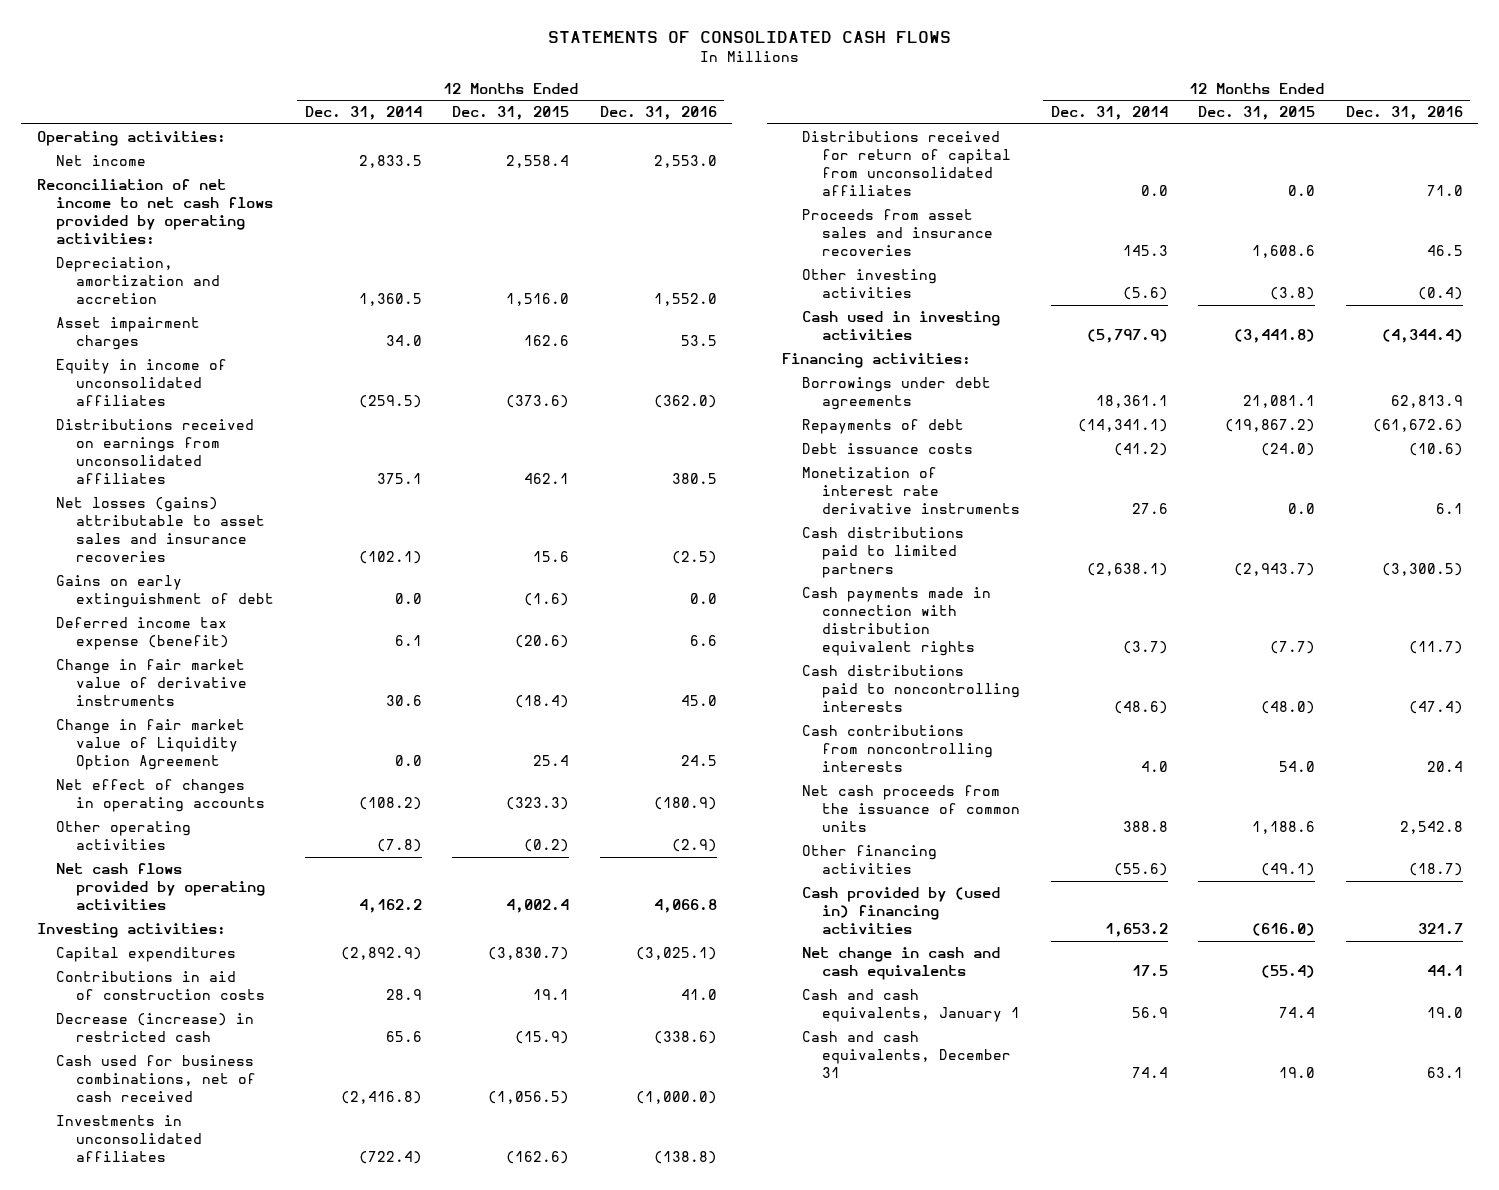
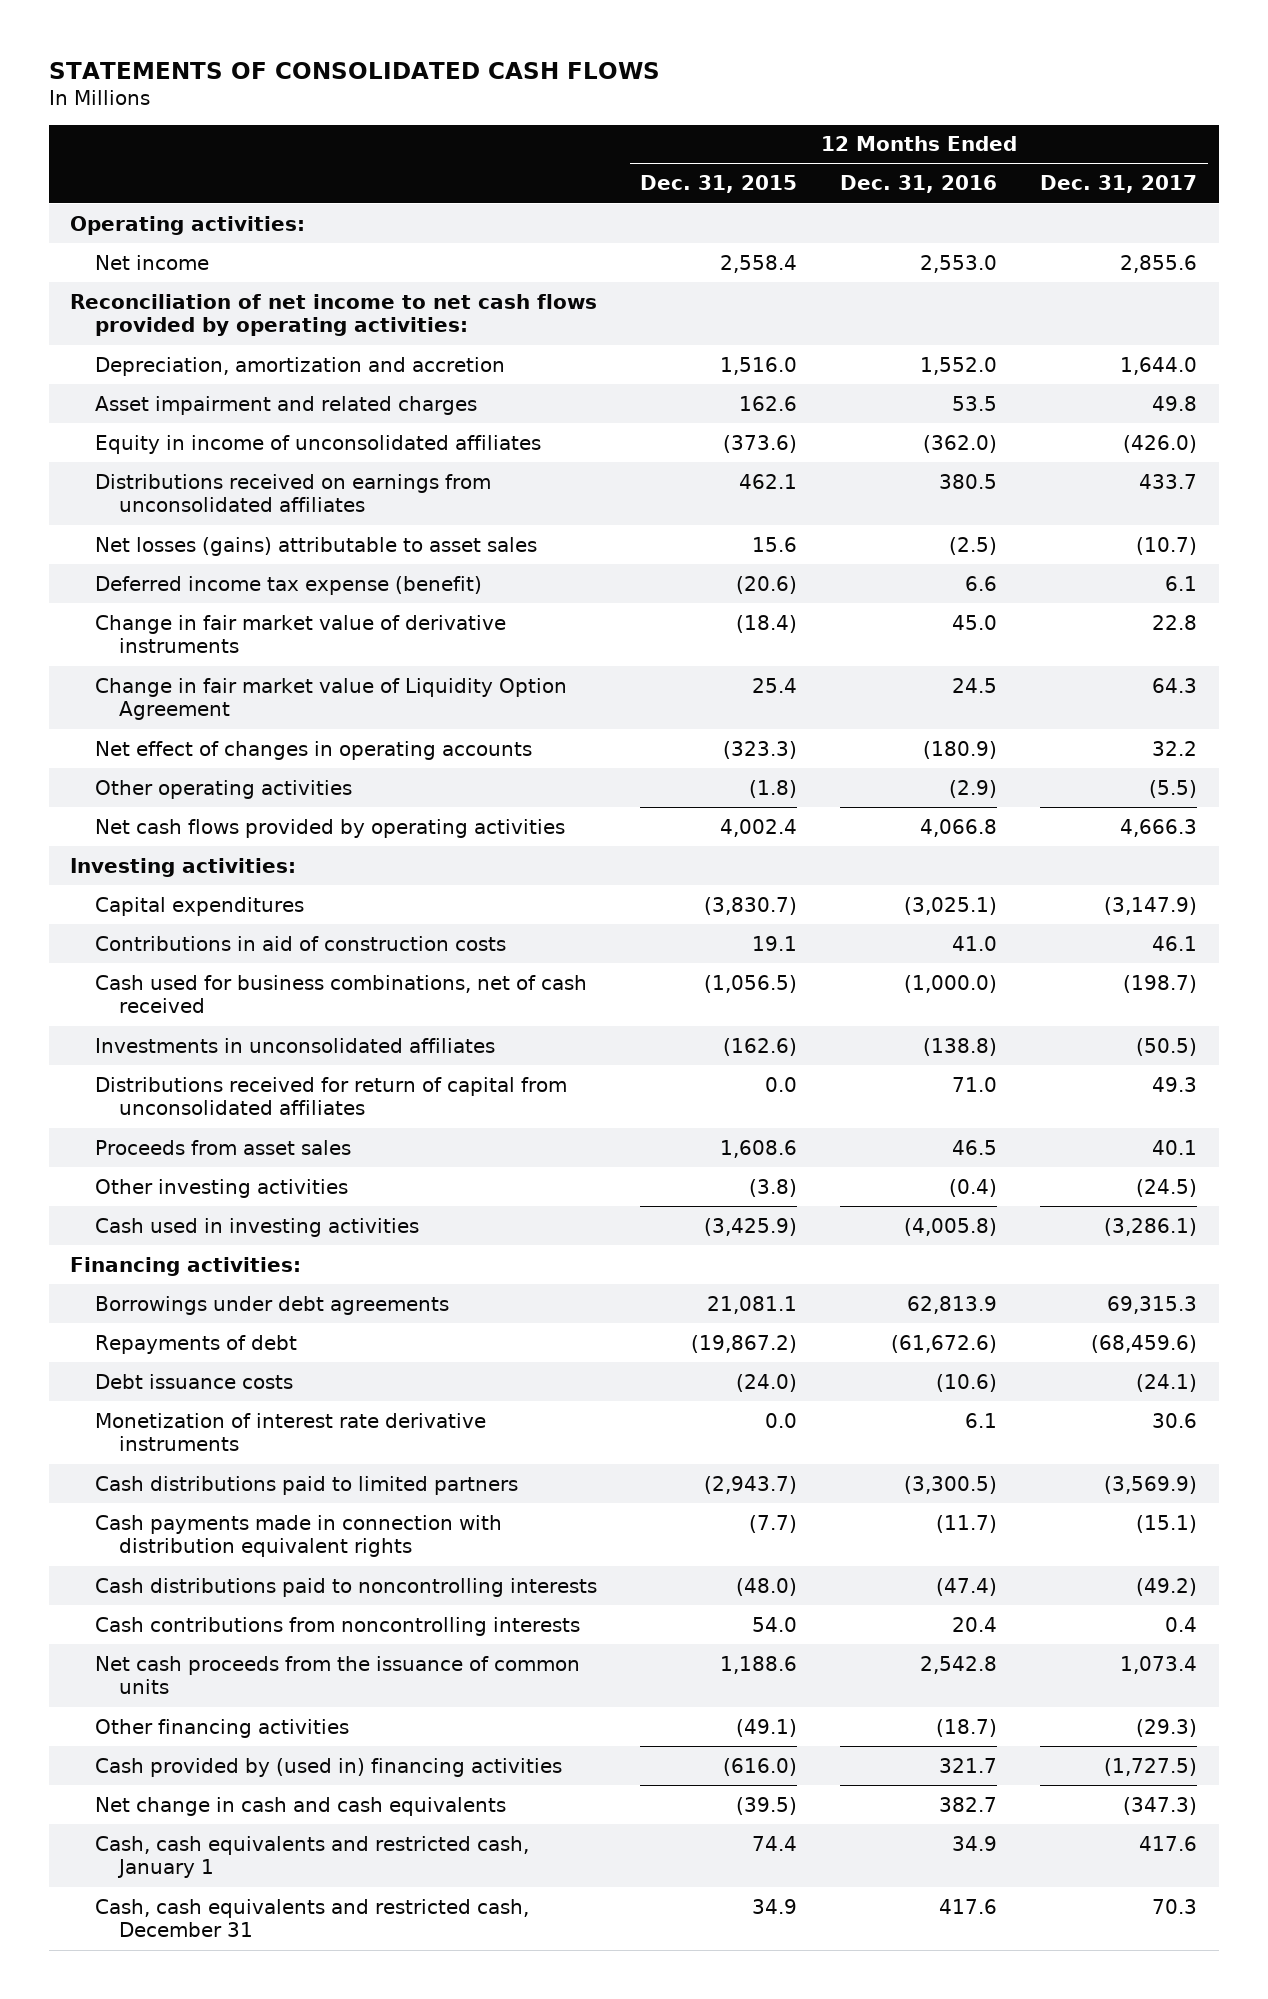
- | 12 Months Ended Dec. 31, 2014 | 12 Months Ended Dec. 31, 2015 | 12 Months Ended Dec. 31, 2016
+ | 12 Months Ended Dec. 31, 2015 | 12 Months Ended Dec. 31, 2016 | 12 Months Ended Dec. 31, 2017
- Asset impairment charges | 34.0 | 162.6 | 53.5
+ Asset impairment and related charges | 162.6 | 53.5 | 49.8
- Net losses (gains) attributable to asset sales and insurance recoveries | (102.1) | 15.6 | (2.5)
- Gains on early extinguishment of debt | 0.0 | (1.6) | 0.0
+ Net losses (gains) attributable to asset sales | 15.6 | (2.5) | (10.7)
- Other operating activities | (7.8) | (0.2) | (2.9)
+ Other operating activities | (1.8) | (2.9) | (5.5)
- Decrease (increase) in restricted cash | 65.6 | (15.9) | (338.6)
- Proceeds from asset sales and insurance recoveries | 145.3 | 1,608.6 | 46.5
+ Proceeds from asset sales | 1,608.6 | 46.5 | 40.1
- Cash used in investing activities | (5,797.9) | (3,441.8) | (4,344.4)
+ Cash used in investing activities | (3,425.9) | (4,005.8) | (3,286.1)
- Net change in cash and cash equivalents | 17.5 | (55.4) | 44.1
- Cash and cash equivalents, January 1 | 56.9 | 74.4 | 19.0
- Cash and cash equivalents, December 31 | 74.4 | 19.0 | 63.1
+ Net change in cash and cash equivalents | (39.5) | 382.7 | (347.3)
+ Cash, cash equivalents and restricted cash, January 1 | 74.4 | 34.9 | 417.6
+ Cash, cash equivalents and restricted cash, December 31 | 34.9 | 417.6 | 70.3

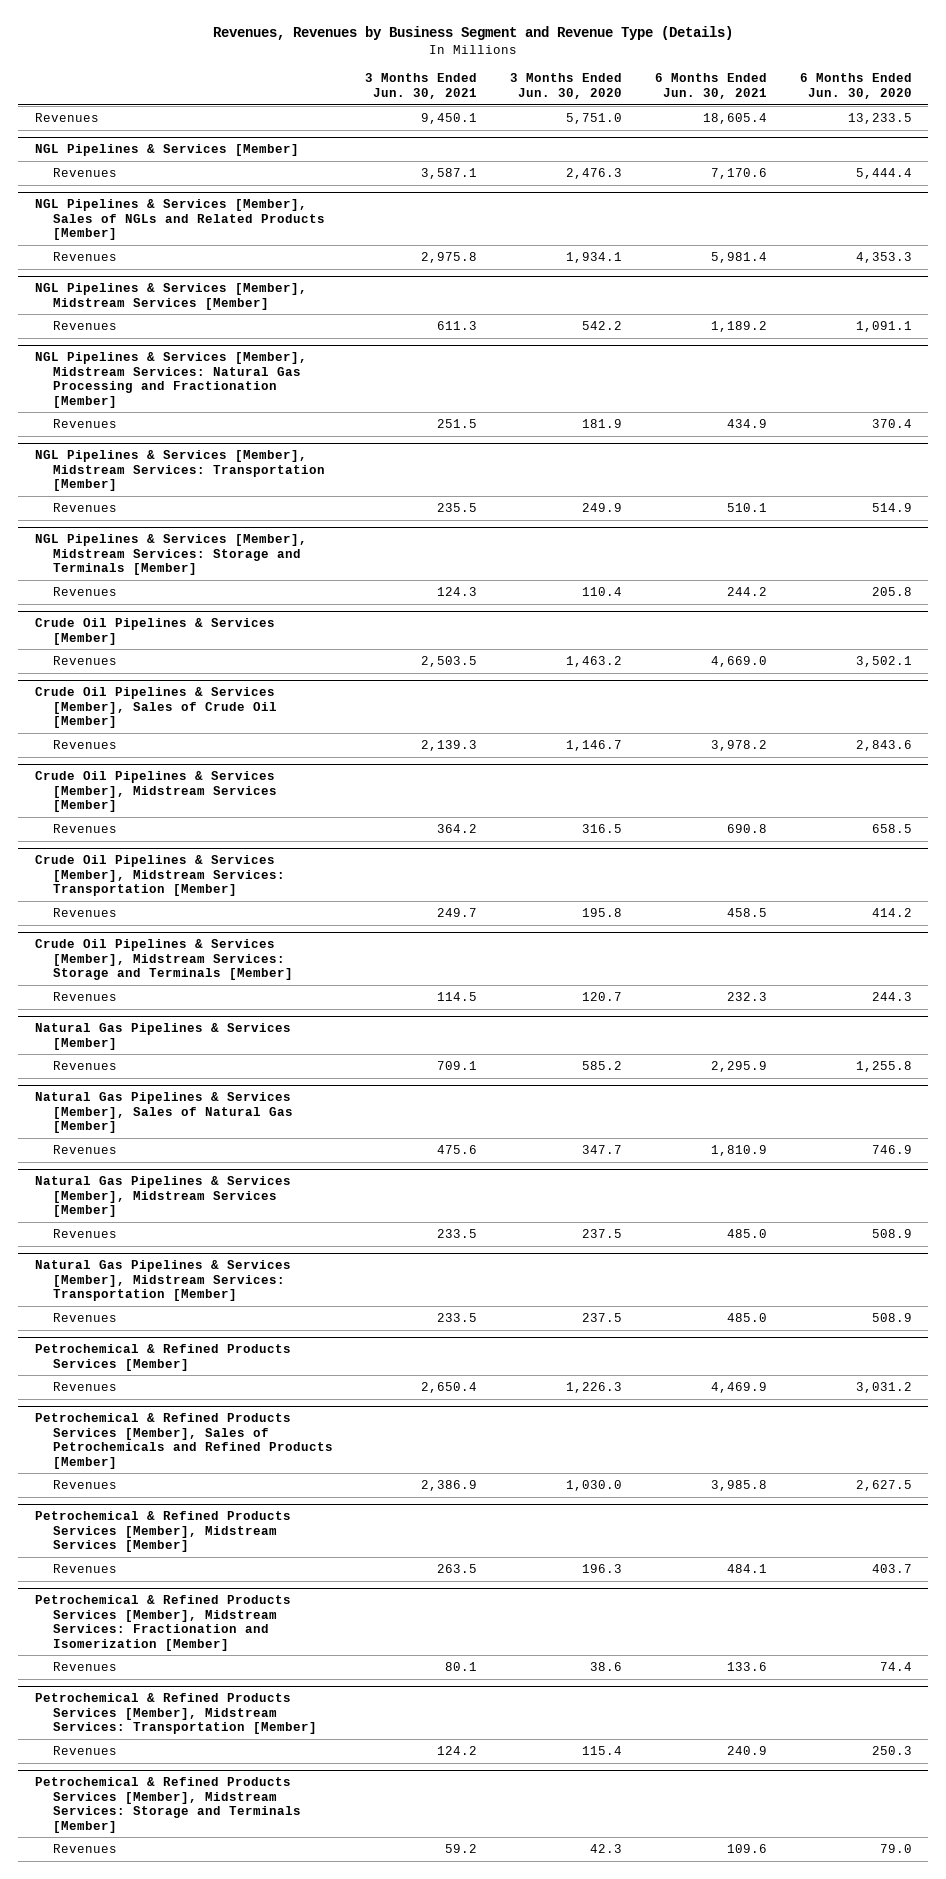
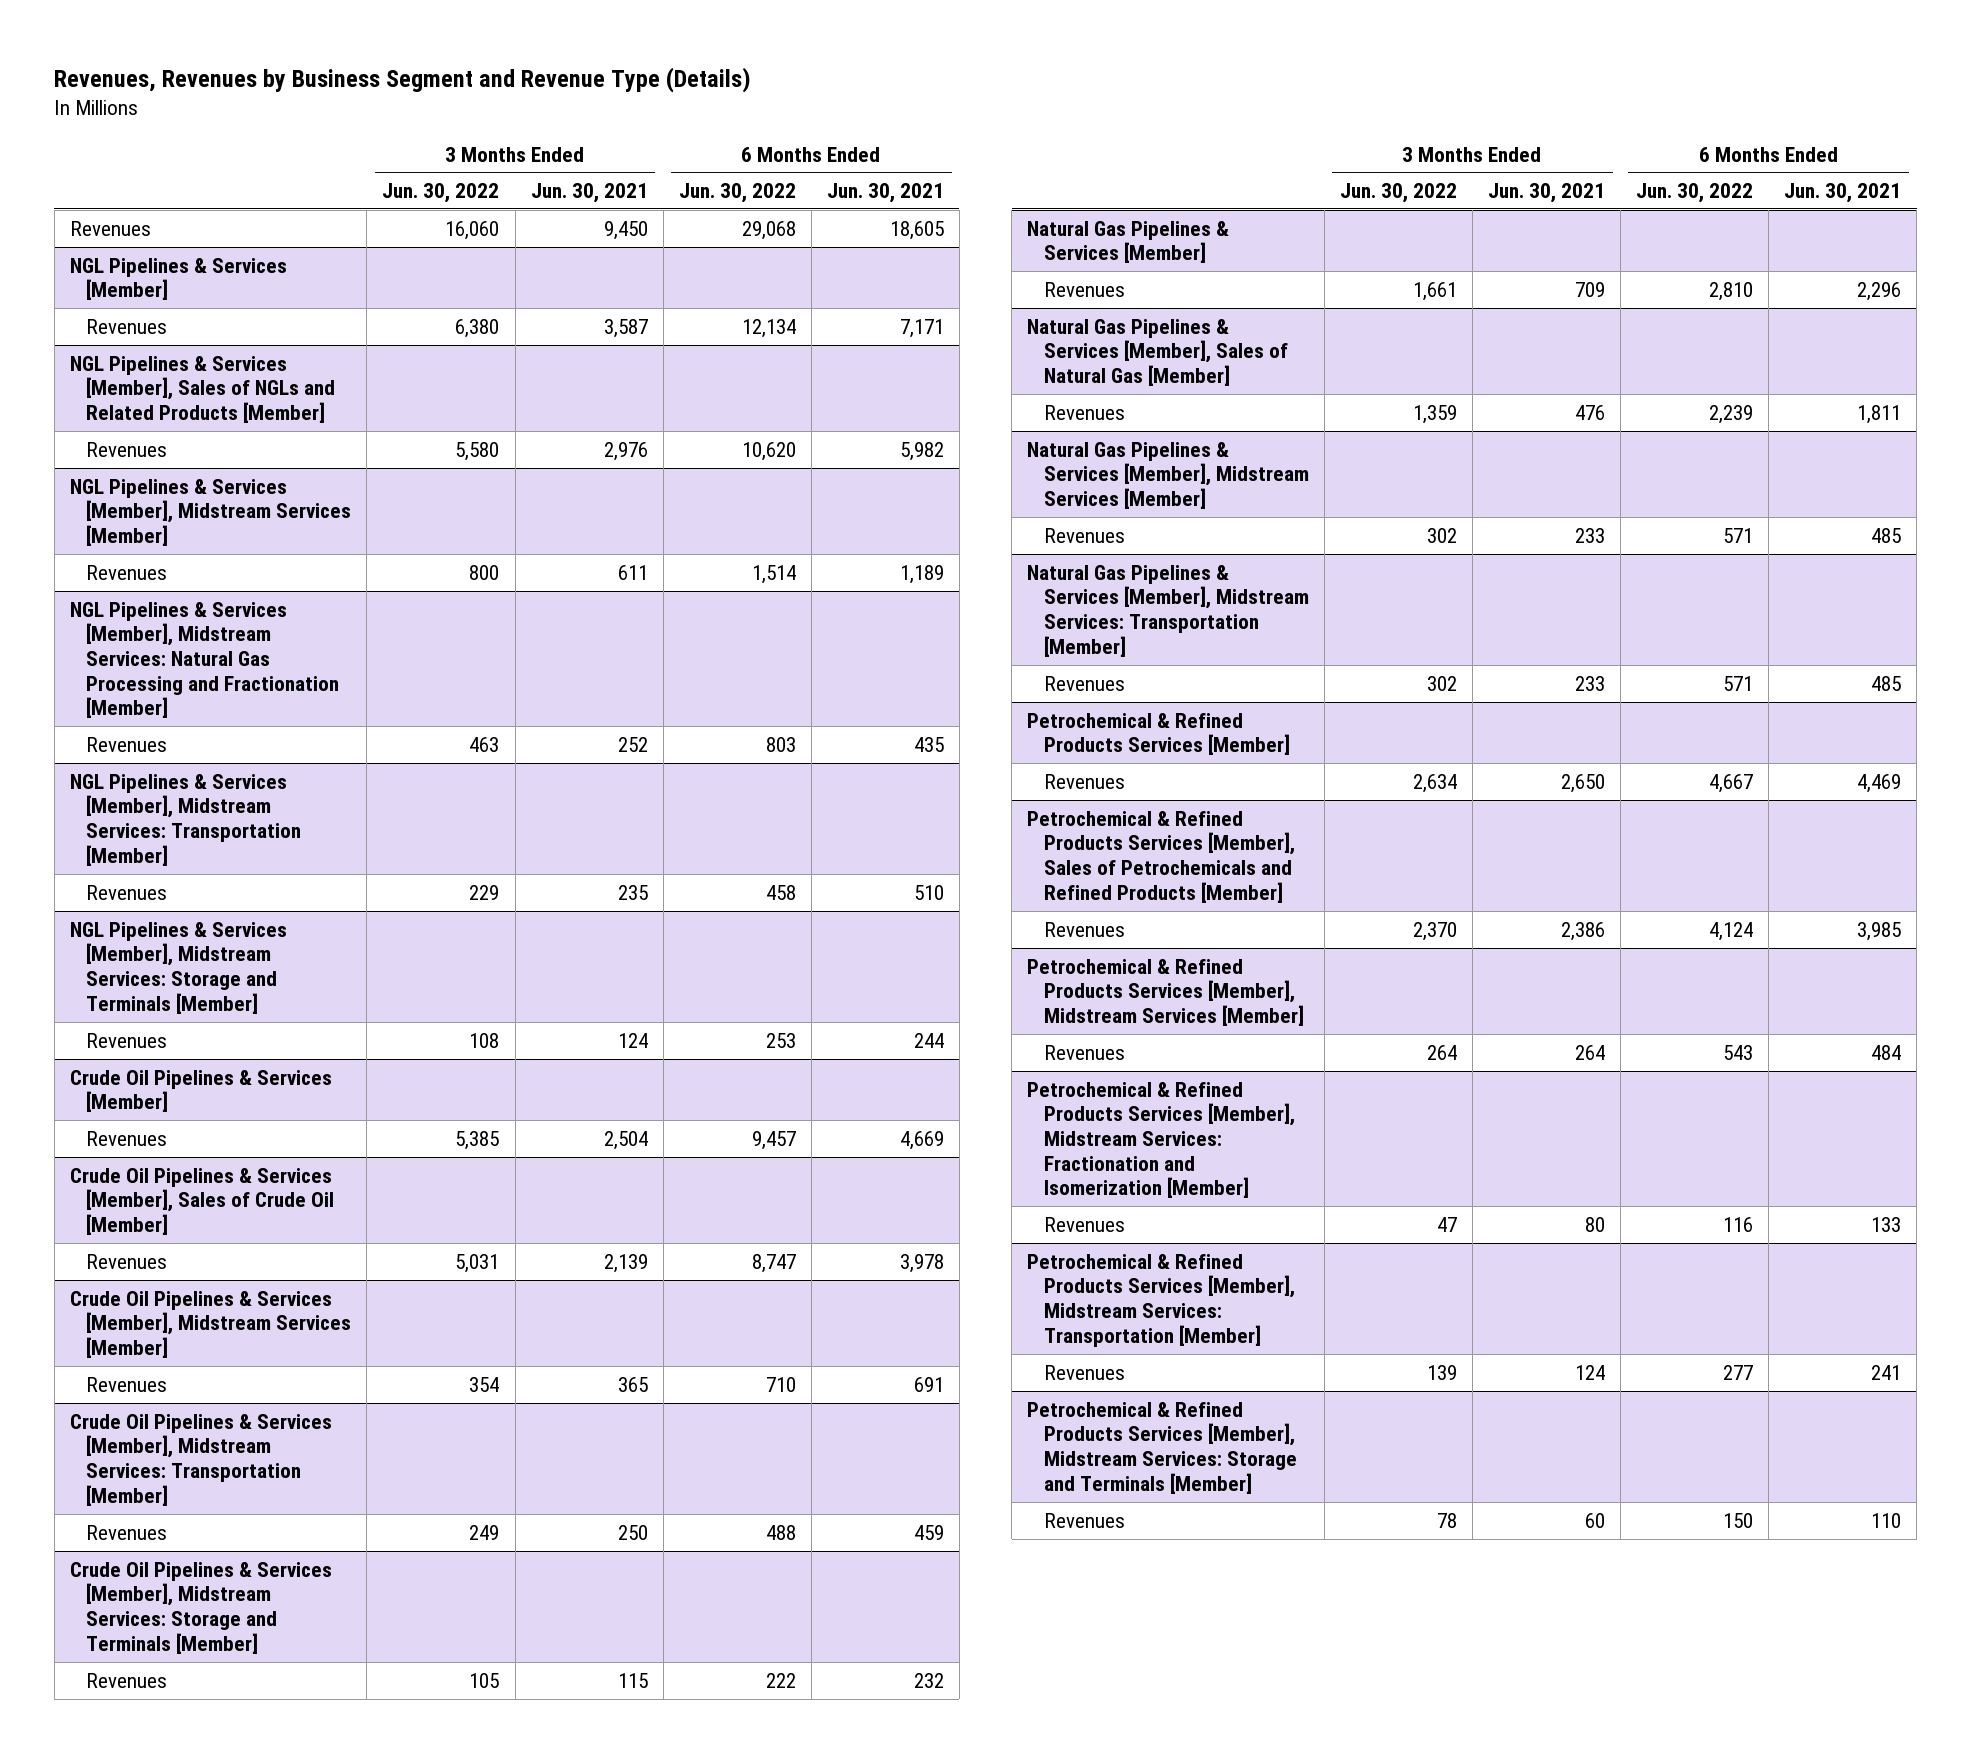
- | 3 Months Ended Jun. 30, 2021 | 3 Months Ended Jun. 30, 2020 | 6 Months Ended Jun. 30, 2021 | 6 Months Ended Jun. 30, 2020
+ | 3 Months Ended Jun. 30, 2022 | 3 Months Ended Jun. 30, 2021 | 6 Months Ended Jun. 30, 2022 | 6 Months Ended Jun. 30, 2021
- Revenues | 9,450.1 | 5,751.0 | 18,605.4 | 13,233.5
+ Revenues | 16,060 | 9,450 | 29,068 | 18,605
@ NGL Pipelines & Services [Member]
- Revenues | 3,587.1 | 2,476.3 | 7,170.6 | 5,444.4
+ Revenues | 6,380 | 3,587 | 12,134 | 7,171
@ NGL Pipelines & Services [Member], Sales of NGLs and Related Products [Member]
- Revenues | 2,975.8 | 1,934.1 | 5,981.4 | 4,353.3
+ Revenues | 5,580 | 2,976 | 10,620 | 5,982
@ NGL Pipelines & Services [Member], Midstream Services [Member]
- Revenues | 611.3 | 542.2 | 1,189.2 | 1,091.1
+ Revenues | 800 | 611 | 1,514 | 1,189
@ NGL Pipelines & Services [Member], Midstream Services: Natural Gas Processing and Fractionation [Member]
- Revenues | 251.5 | 181.9 | 434.9 | 370.4
+ Revenues | 463 | 252 | 803 | 435
@ NGL Pipelines & Services [Member], Midstream Services: Transportation [Member]
- Revenues | 235.5 | 249.9 | 510.1 | 514.9
+ Revenues | 229 | 235 | 458 | 510
@ NGL Pipelines & Services [Member], Midstream Services: Storage and Terminals [Member]
- Revenues | 124.3 | 110.4 | 244.2 | 205.8
+ Revenues | 108 | 124 | 253 | 244
@ Crude Oil Pipelines & Services [Member]
- Revenues | 2,503.5 | 1,463.2 | 4,669.0 | 3,502.1
+ Revenues | 5,385 | 2,504 | 9,457 | 4,669
@ Crude Oil Pipelines & Services [Member], Sales of Crude Oil [Member]
- Revenues | 2,139.3 | 1,146.7 | 3,978.2 | 2,843.6
+ Revenues | 5,031 | 2,139 | 8,747 | 3,978
@ Crude Oil Pipelines & Services [Member], Midstream Services [Member]
- Revenues | 364.2 | 316.5 | 690.8 | 658.5
+ Revenues | 354 | 365 | 710 | 691
@ Crude Oil Pipelines & Services [Member], Midstream Services: Transportation [Member]
- Revenues | 249.7 | 195.8 | 458.5 | 414.2
+ Revenues | 249 | 250 | 488 | 459
@ Crude Oil Pipelines & Services [Member], Midstream Services: Storage and Terminals [Member]
- Revenues | 114.5 | 120.7 | 232.3 | 244.3
+ Revenues | 105 | 115 | 222 | 232
@ Natural Gas Pipelines & Services [Member]
- Revenues | 709.1 | 585.2 | 2,295.9 | 1,255.8
+ Revenues | 1,661 | 709 | 2,810 | 2,296
@ Natural Gas Pipelines & Services [Member], Sales of Natural Gas [Member]
- Revenues | 475.6 | 347.7 | 1,810.9 | 746.9
+ Revenues | 1,359 | 476 | 2,239 | 1,811
@ Natural Gas Pipelines & Services [Member], Midstream Services [Member]
- Revenues | 233.5 | 237.5 | 485.0 | 508.9
+ Revenues | 302 | 233 | 571 | 485
@ Natural Gas Pipelines & Services [Member], Midstream Services: Transportation [Member]
- Revenues | 233.5 | 237.5 | 485.0 | 508.9
+ Revenues | 302 | 233 | 571 | 485
@ Petrochemical & Refined Products Services [Member]
- Revenues | 2,650.4 | 1,226.3 | 4,469.9 | 3,031.2
+ Revenues | 2,634 | 2,650 | 4,667 | 4,469
@ Petrochemical & Refined Products Services [Member], Sales of Petrochemicals and Refined Products [Member]
- Revenues | 2,386.9 | 1,030.0 | 3,985.8 | 2,627.5
+ Revenues | 2,370 | 2,386 | 4,124 | 3,985
@ Petrochemical & Refined Products Services [Member], Midstream Services [Member]
- Revenues | 263.5 | 196.3 | 484.1 | 403.7
+ Revenues | 264 | 264 | 543 | 484
@ Petrochemical & Refined Products Services [Member], Midstream Services: Fractionation and Isomerization [Member]
- Revenues | 80.1 | 38.6 | 133.6 | 74.4
+ Revenues | 47 | 80 | 116 | 133
@ Petrochemical & Refined Products Services [Member], Midstream Services: Transportation [Member]
- Revenues | 124.2 | 115.4 | 240.9 | 250.3
+ Revenues | 139 | 124 | 277 | 241
@ Petrochemical & Refined Products Services [Member], Midstream Services: Storage and Terminals [Member]
- Revenues | 59.2 | 42.3 | 109.6 | 79.0
+ Revenues | 78 | 60 | 150 | 110

